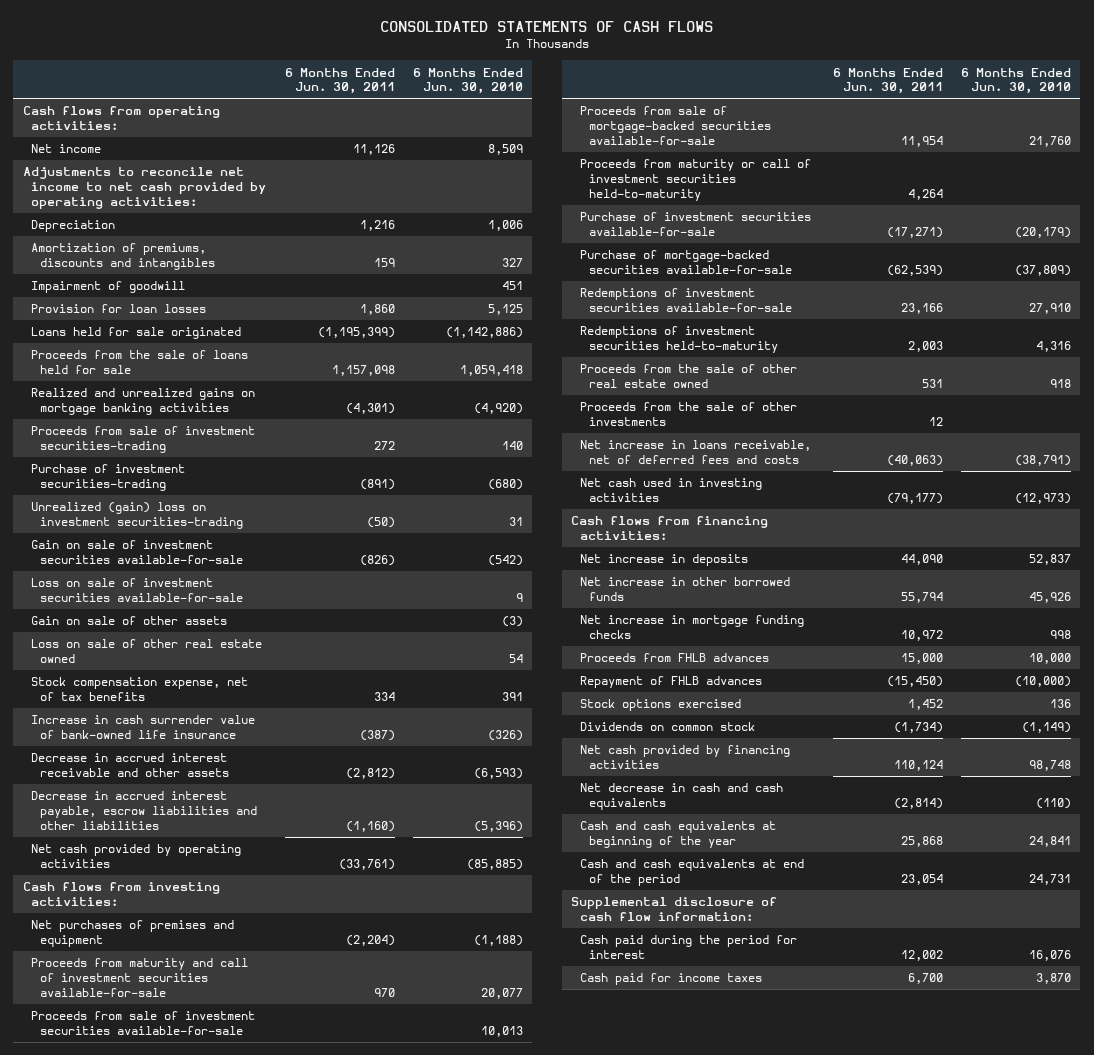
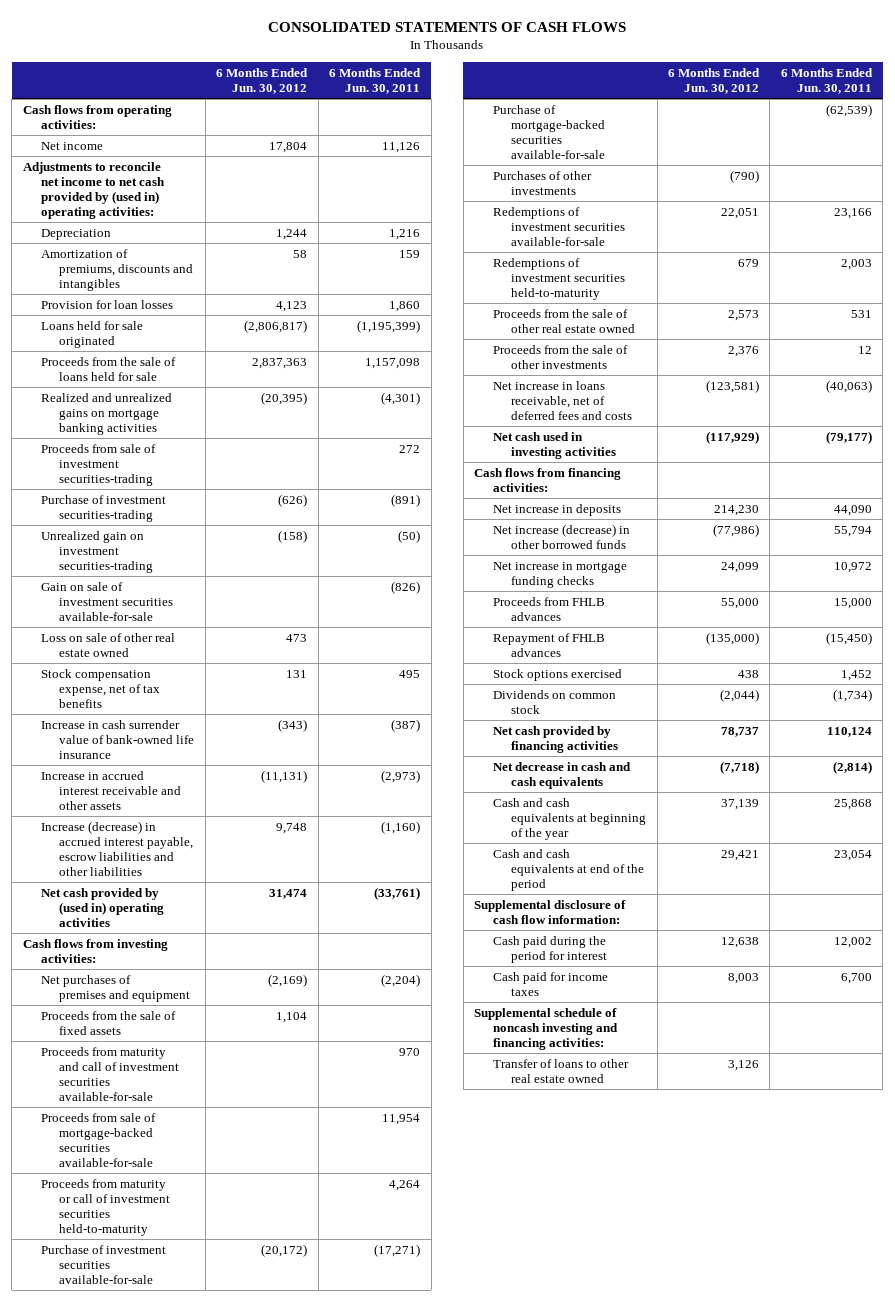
- | 6 Months Ended Jun. 30, 2011 | 6 Months Ended Jun. 30, 2010
+ | 6 Months Ended Jun. 30, 2012 | 6 Months Ended Jun. 30, 2011
- Adjustments to reconcile net income to net cash provided by operating activities:
+ Adjustments to reconcile net income to net cash provided by (used in) operating activities:
- Impairment of goodwill | | 451
- Unrealized (gain) loss on investment securities-trading | (50) | 31
+ Unrealized gain on investment securities-trading | (158) | (50)
- Loss on sale of investment securities available-for-sale | | 9
- Gain on sale of other assets | | (3)
- Stock compensation expense, net of tax benefits | 334 | 391
+ Stock compensation expense, net of tax benefits | 131 | 495
- Decrease in accrued interest receivable and other assets | (2,812) | (6,593)
- Decrease in accrued interest payable, escrow liabilities and other liabilities | (1,160) | (5,396)
- Net cash provided by operating activities | (33,761) | (85,885)
+ Increase in accrued interest receivable and other assets | (11,131) | (2,973)
+ Increase (decrease) in accrued interest payable, escrow liabilities and other liabilities | 9,748 | (1,160)
+ Net cash provided by (used in) operating activities | 31,474 | (33,761)
+ Proceeds from the sale of fixed assets | 1,104 |
- Proceeds from sale of investment securities available-for-sale | | 10,013
+ Purchases of other investments | (790) |
- Net increase in other borrowed funds | 55,794 | 45,926
+ Net increase (decrease) in other borrowed funds | (77,986) | 55,794
+ Supplemental schedule of noncash investing and financing activities:
+ Transfer of loans to other real estate owned | 3,126 |

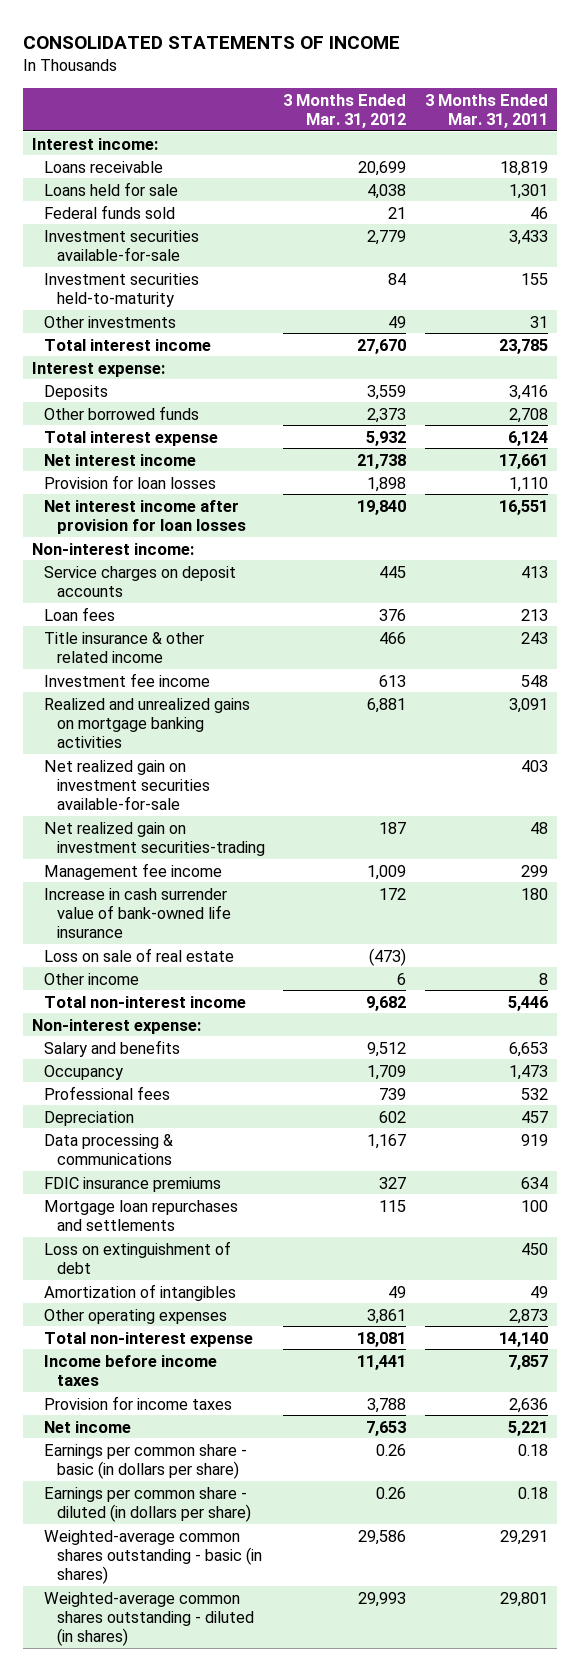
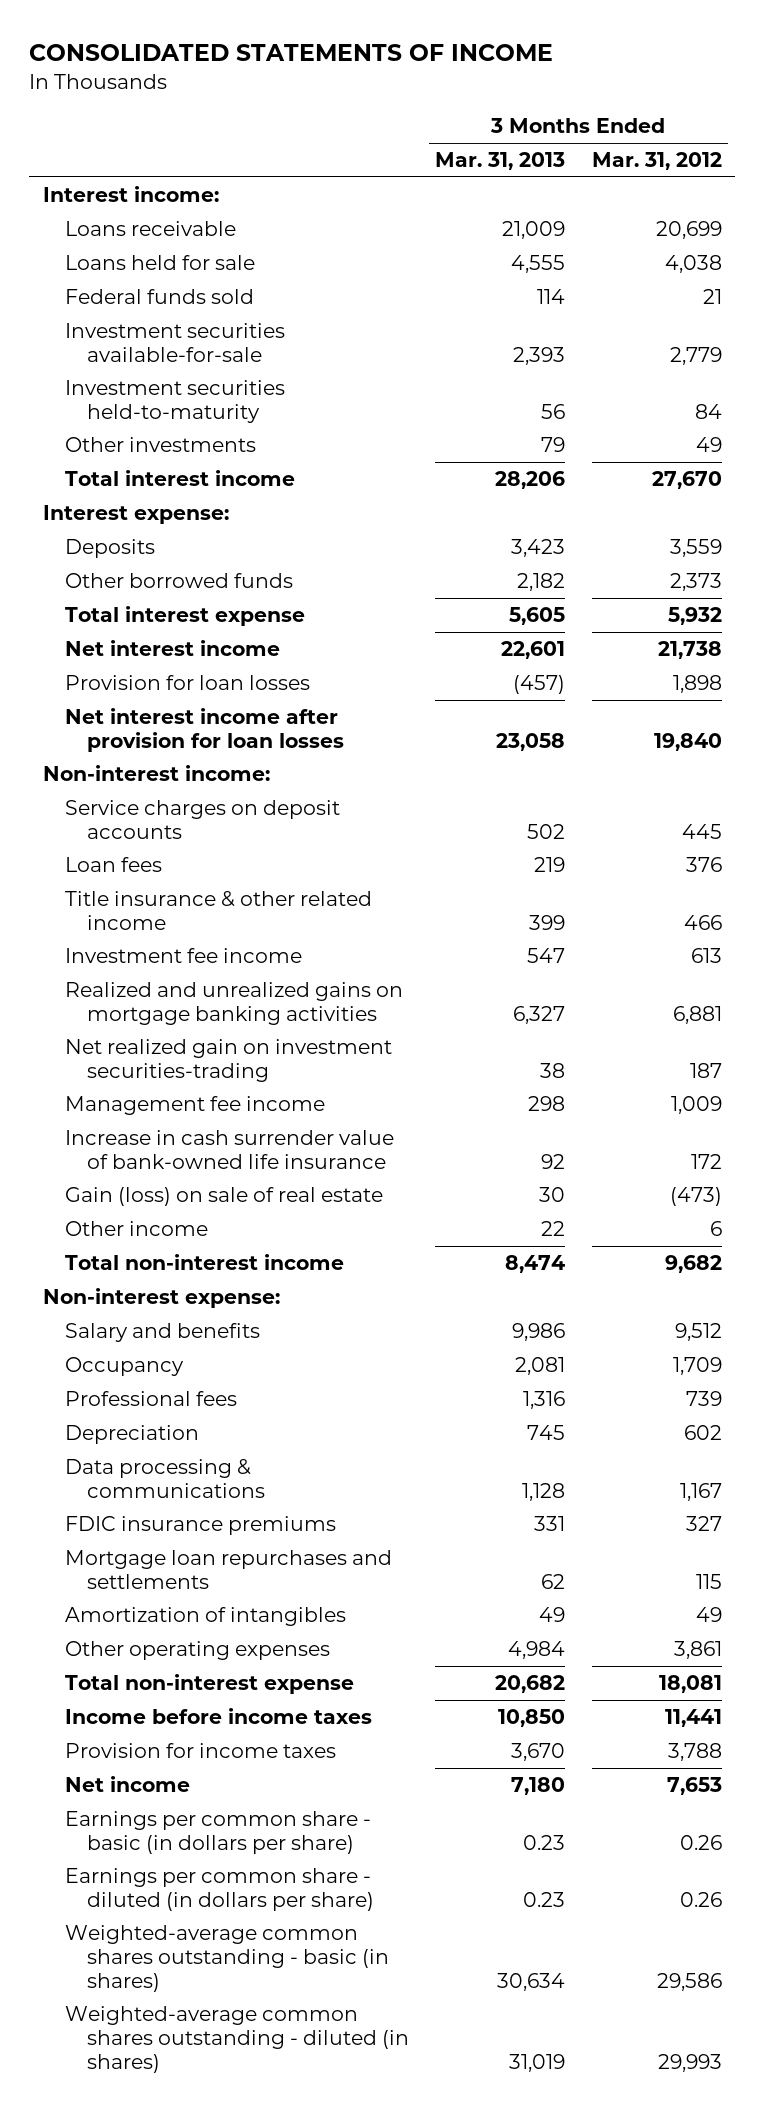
- | 3 Months Ended Mar. 31, 2012 | 3 Months Ended Mar. 31, 2011
+ | 3 Months Ended Mar. 31, 2013 | 3 Months Ended Mar. 31, 2012
- Net realized gain on investment securities available-for-sale | | 403
- Loss on sale of real estate | (473) |
+ Gain (loss) on sale of real estate | 30 | (473)
- Loss on extinguishment of debt | | 450

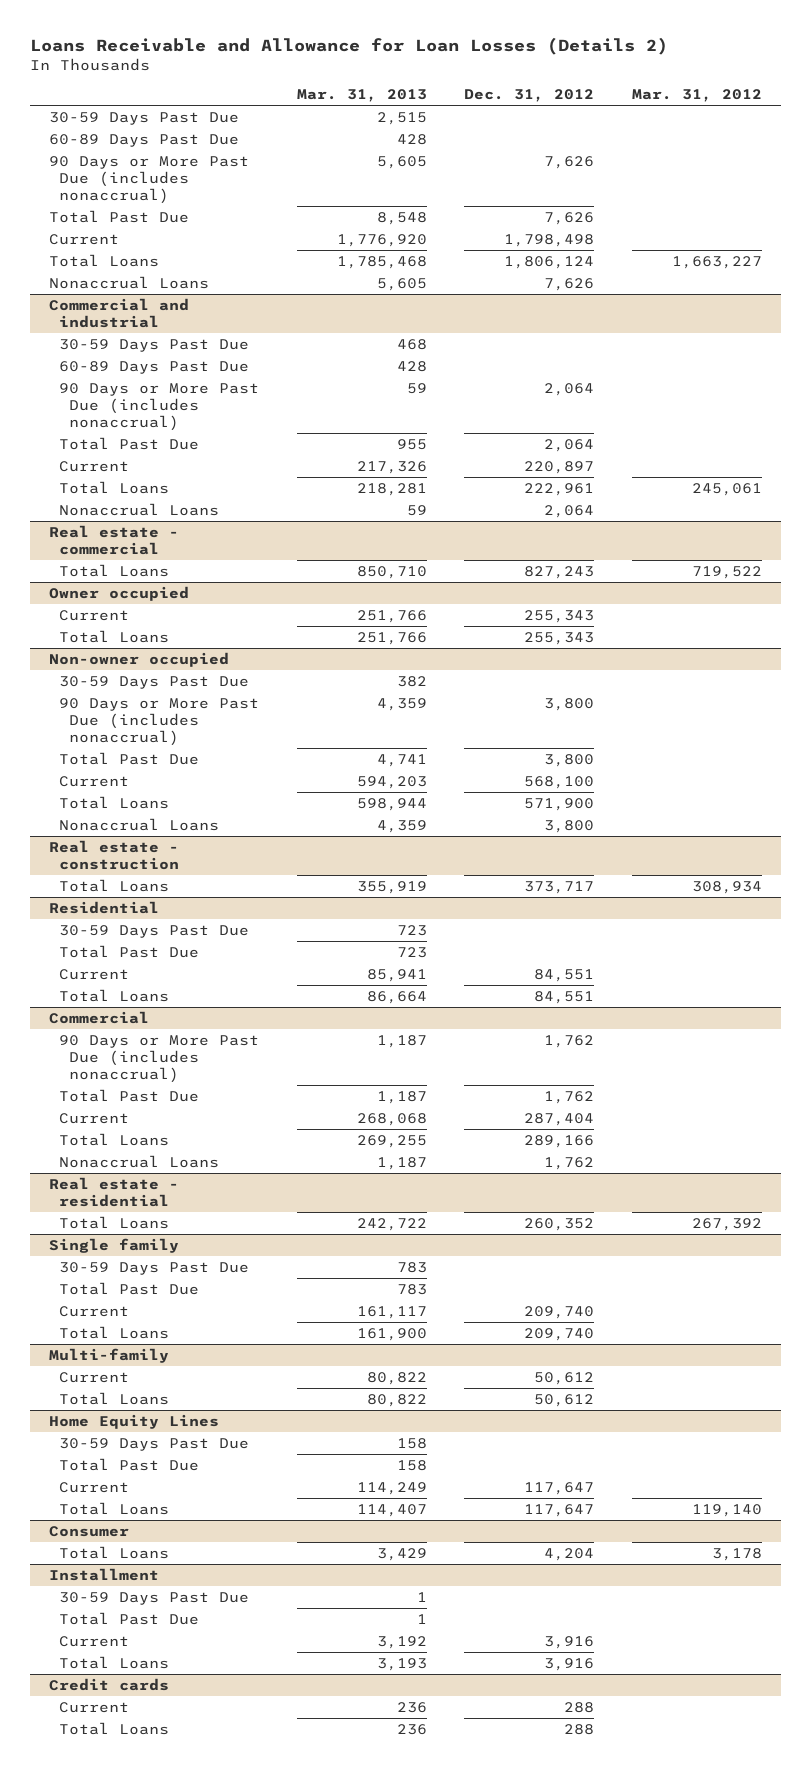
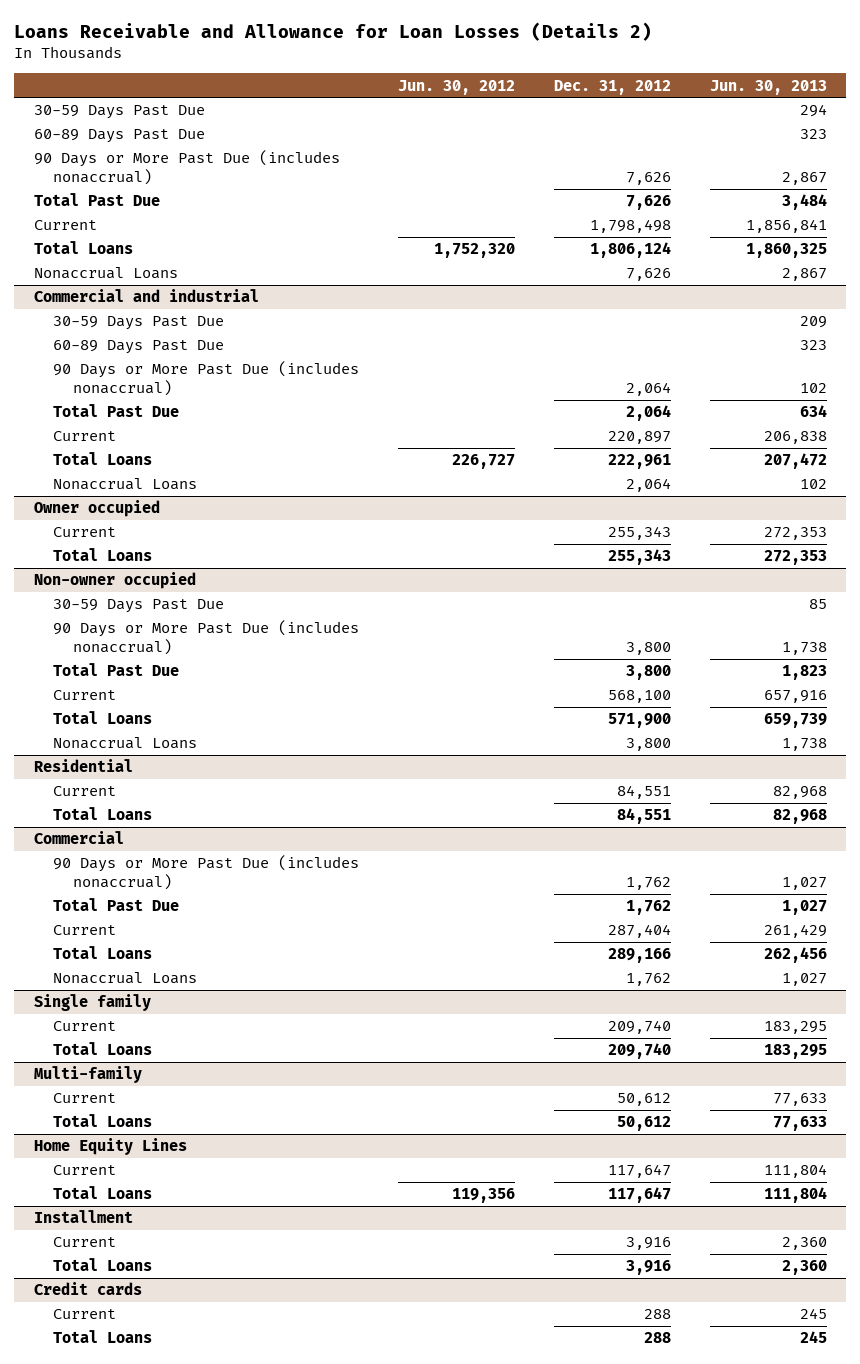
- | Mar. 31, 2013 | Dec. 31, 2012 | Mar. 31, 2012
+ | Jun. 30, 2012 | Dec. 31, 2012 | Jun. 30, 2013
- Real estate - commercial
- Total Loans | 850,710 | 827,243 | 719,522
- Real estate - construction
- Total Loans | 355,919 | 373,717 | 308,934
@ Residential
- 30-59 Days Past Due | 723 | |
- Total Past Due | 723 | |
- Real estate - residential
- Total Loans | 242,722 | 260,352 | 267,392
@ Single family
- 30-59 Days Past Due | 783 | |
- Total Past Due | 783 | |
@ Home Equity Lines
- 30-59 Days Past Due | 158 | |
- Total Past Due | 158 | |
- Consumer
- Total Loans | 3,429 | 4,204 | 3,178
@ Installment
- 30-59 Days Past Due | 1 | |
- Total Past Due | 1 | |

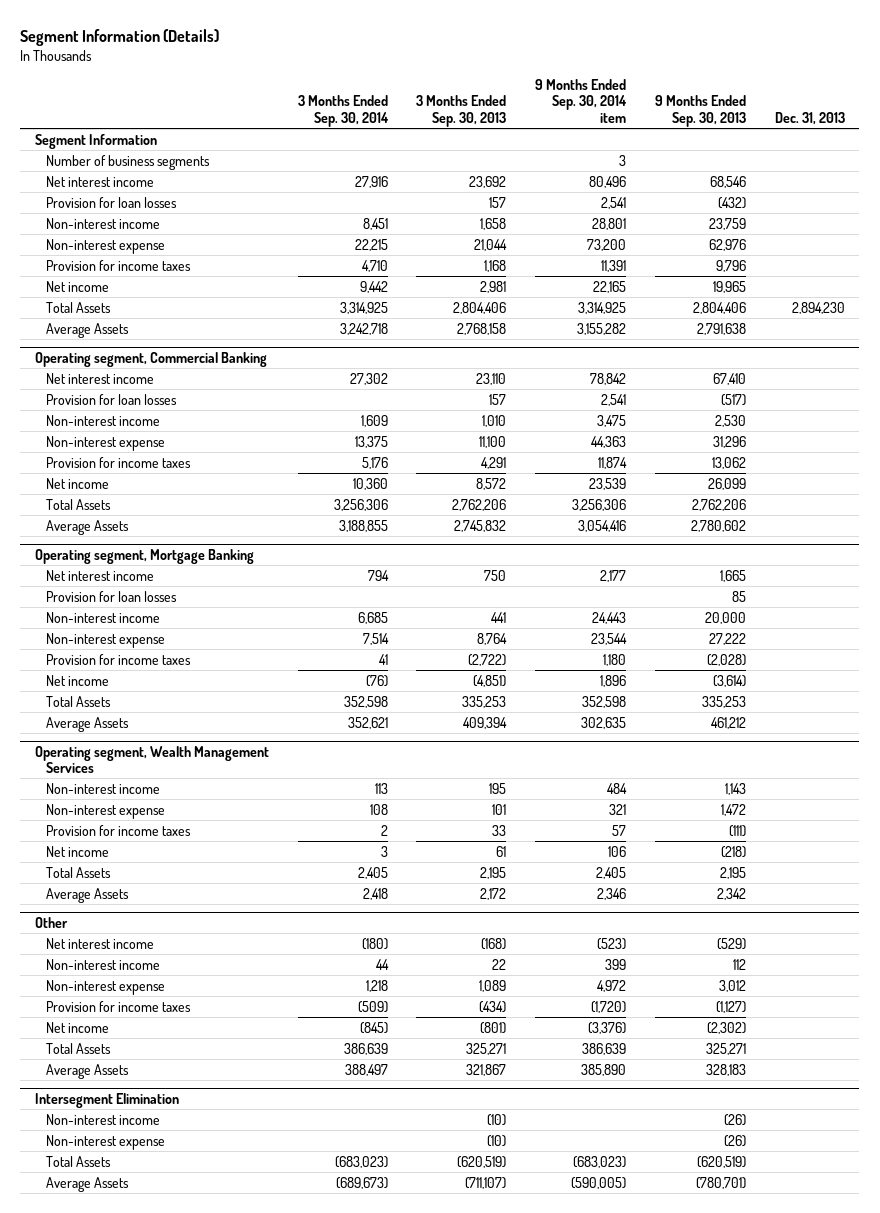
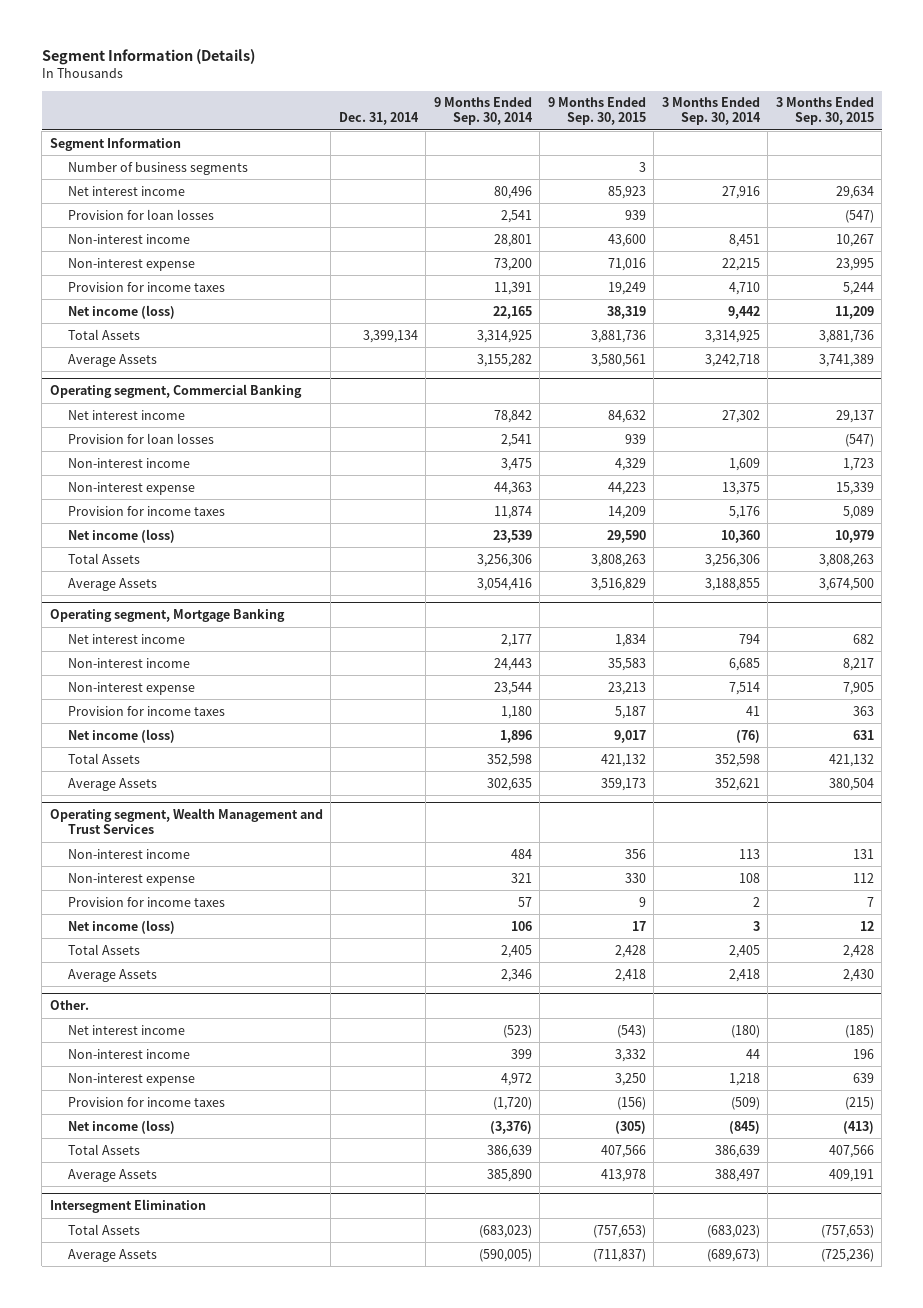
- | 3 Months Ended Sep. 30, 2014 | 3 Months Ended Sep. 30, 2013 | 9 Months Ended Sep. 30, 2014 item | 9 Months Ended Sep. 30, 2013 | Dec. 31, 2013
+ | Dec. 31, 2014 | 9 Months Ended Sep. 30, 2014 | 9 Months Ended Sep. 30, 2015 | 3 Months Ended Sep. 30, 2014 | 3 Months Ended Sep. 30, 2015
- Net income | 9,442 | 2,981 | 22,165 | 19,965 |
+ Net income (loss) | | 22,165 | 38,319 | 9,442 | 11,209
@ Operating segment, Commercial Banking
- Net income | 10,360 | 8,572 | 23,539 | 26,099 |
+ Net income (loss) | | 23,539 | 29,590 | 10,360 | 10,979
@ Operating segment, Mortgage Banking
- Provision for loan losses | | | | 85 |
- Net income | (76) | (4,851) | 1,896 | (3,614) |
+ Net income (loss) | | 1,896 | 9,017 | (76) | 631
- Operating segment, Wealth Management Services
+ Operating segment, Wealth Management and Trust Services
- Net income | 3 | 61 | 106 | (218) |
+ Net income (loss) | | 106 | 17 | 3 | 12
- Other
+ Other.
- Net income | (845) | (801) | (3,376) | (2,302) |
+ Net income (loss) | | (3,376) | (305) | (845) | (413)
@ Intersegment Elimination
- Non-interest income | | (10) | | (26) |
- Non-interest expense | | (10) | | (26) |

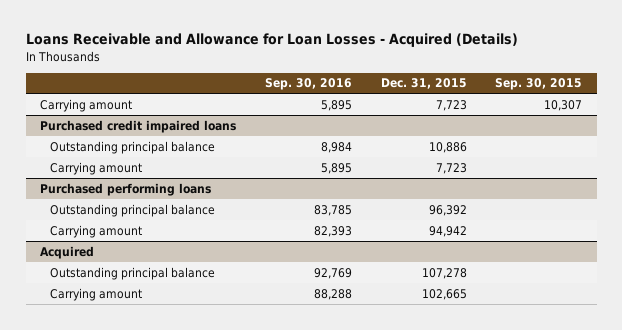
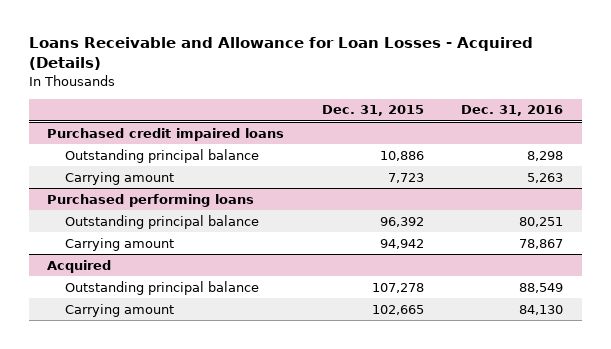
- | Sep. 30, 2016 | Dec. 31, 2015 | Sep. 30, 2015
+ | Dec. 31, 2015 | Dec. 31, 2016
- Carrying amount | 5,895 | 7,723 | 10,307

